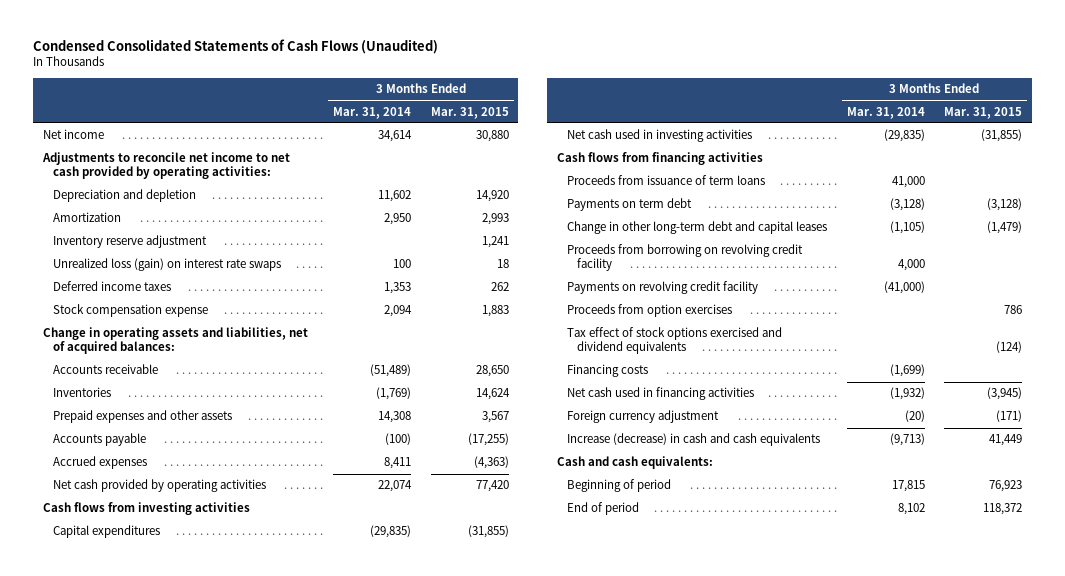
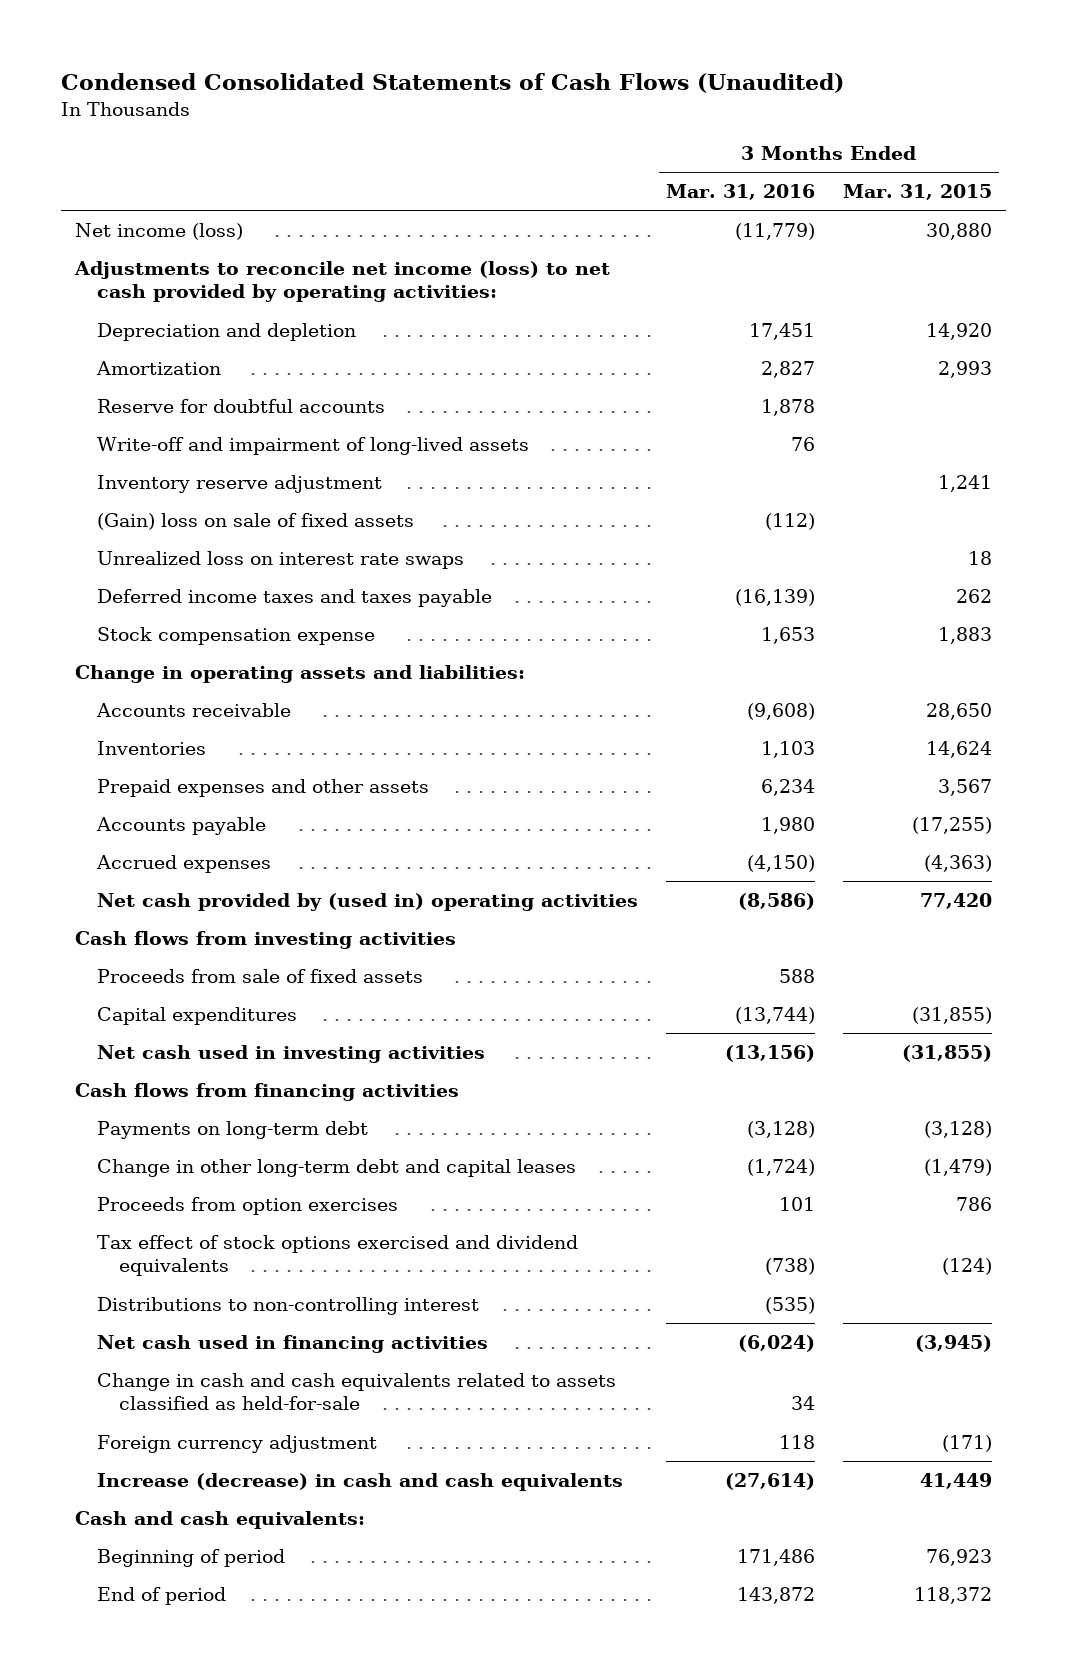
- | 3 Months Ended Mar. 31, 2014 | 3 Months Ended Mar. 31, 2015
+ | 3 Months Ended Mar. 31, 2016 | 3 Months Ended Mar. 31, 2015
- Net income | 34,614 | 30,880
- Adjustments to reconcile net income to net cash provided by operating activities:
+ Net income (loss) | (11,779) | 30,880
+ Adjustments to reconcile net income (loss) to net cash provided by operating activities:
+ Reserve for doubtful accounts | 1,878 |
+ Write-off and impairment of long-lived assets | 76 |
- Unrealized loss (gain) on interest rate swaps | 100 | 18
- Deferred income taxes | 1,353 | 262
+ (Gain) loss on sale of fixed assets | (112) |
+ Unrealized loss on interest rate swaps | | 18
+ Deferred income taxes and taxes payable | (16,139) | 262
- Change in operating assets and liabilities, net of acquired balances:
+ Change in operating assets and liabilities:
- Net cash provided by operating activities | 22,074 | 77,420
+ Net cash provided by (used in) operating activities | (8,586) | 77,420
+ Proceeds from sale of fixed assets | 588 |
- Proceeds from issuance of term loans | 41,000 |
- Payments on term debt | (3,128) | (3,128)
+ Payments on long-term debt | (3,128) | (3,128)
- Proceeds from borrowing on revolving credit facility | 4,000 |
- Payments on revolving credit facility | (41,000) |
- Financing costs | (1,699) |
+ Distributions to non-controlling interest | (535) |
+ Change in cash and cash equivalents related to assets classified as held-for-sale | 34 |

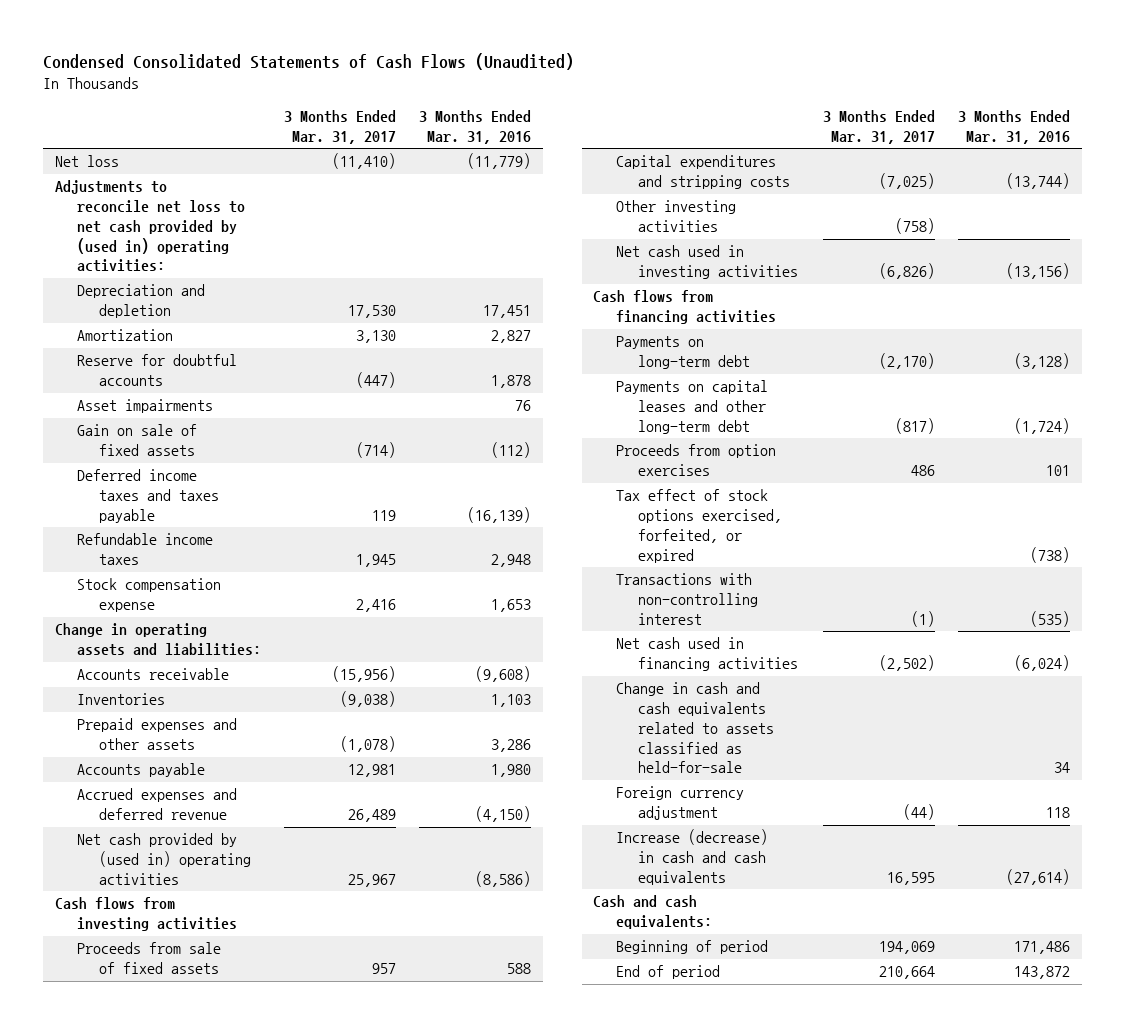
- | 3 Months Ended Mar. 31, 2016 | 3 Months Ended Mar. 31, 2015
+ | 3 Months Ended Mar. 31, 2017 | 3 Months Ended Mar. 31, 2016
- Net income (loss) | (11,779) | 30,880
- Adjustments to reconcile net income (loss) to net cash provided by operating activities:
+ Net loss | (11,410) | (11,779)
+ Adjustments to reconcile net loss to net cash provided by (used in) operating activities:
- Write-off and impairment of long-lived assets | 76 |
- Inventory reserve adjustment | | 1,241
- (Gain) loss on sale of fixed assets | (112) |
- Unrealized loss on interest rate swaps | | 18
+ Asset impairments | | 76
+ Gain on sale of fixed assets | (714) | (112)
+ Refundable income taxes | 1,945 | 2,948
- Prepaid expenses and other assets | 6,234 | 3,567
+ Prepaid expenses and other assets | (1,078) | 3,286
- Accrued expenses | (4,150) | (4,363)
+ Accrued expenses and deferred revenue | 26,489 | (4,150)
- Capital expenditures | (13,744) | (31,855)
+ Capital expenditures and stripping costs | (7,025) | (13,744)
+ Other investing activities | (758) |
- Change in other long-term debt and capital leases | (1,724) | (1,479)
+ Payments on capital leases and other long-term debt | (817) | (1,724)
- Tax effect of stock options exercised and dividend equivalents | (738) | (124)
- Distributions to non-controlling interest | (535) |
+ Tax effect of stock options exercised, forfeited, or expired | | (738)
+ Transactions with non-controlling interest | (1) | (535)

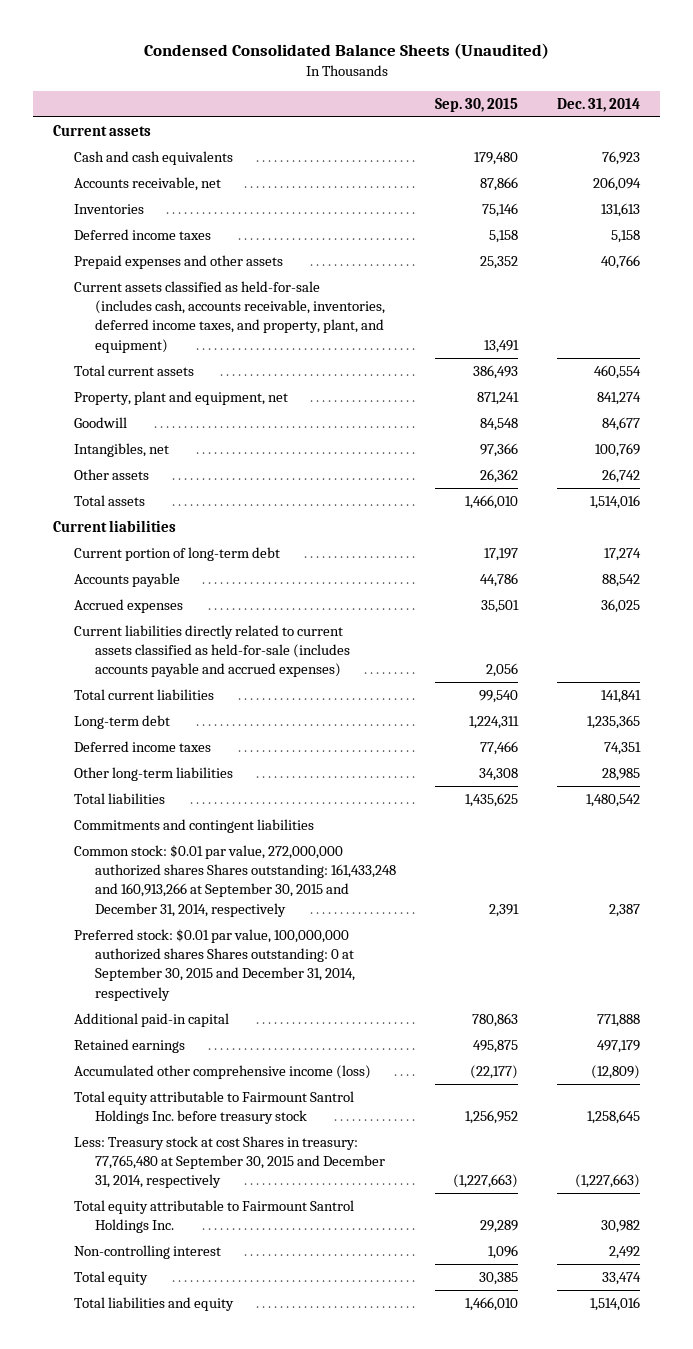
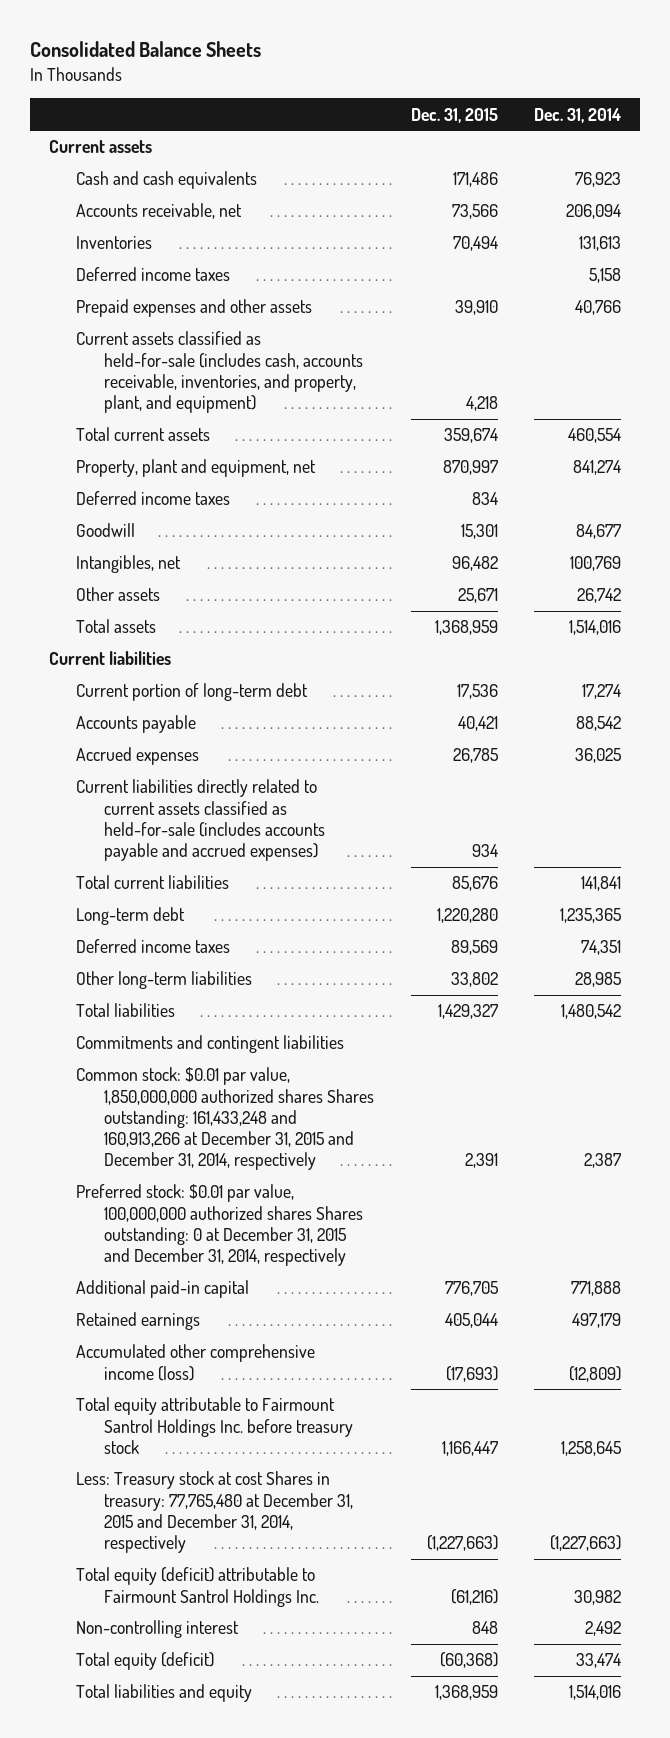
- Condensed Consolidated Balance Sheets (Unaudited)
+ Consolidated Balance Sheets
- | Sep. 30, 2015 | Dec. 31, 2014
+ | Dec. 31, 2015 | Dec. 31, 2014
- Current assets classified as held-for-sale (includes cash, accounts receivable, inventories, deferred income taxes, and property, plant, and equipment) | 13,491 |
+ Current assets classified as held-for-sale (includes cash, accounts receivable, inventories, and property, plant, and equipment) | 4,218 |
+ Deferred income taxes | 834 |
- Common stock: $0.01 par value, 272,000,000 authorized shares Shares outstanding: 161,433,248 and 160,913,266 at September 30, 2015 and December 31, 2014, respectively | 2,391 | 2,387
- Preferred stock: $0.01 par value, 100,000,000 authorized shares Shares outstanding: 0 at September 30, 2015 and December 31, 2014, respectively
+ Common stock: $0.01 par value, 1,850,000,000 authorized shares Shares outstanding: 161,433,248 and 160,913,266 at December 31, 2015 and December 31, 2014, respectively | 2,391 | 2,387
+ Preferred stock: $0.01 par value, 100,000,000 authorized shares Shares outstanding: 0 at December 31, 2015 and December 31, 2014, respectively
- Less: Treasury stock at cost Shares in treasury: 77,765,480 at September 30, 2015 and December 31, 2014, respectively | (1,227,663) | (1,227,663)
- Total equity attributable to Fairmount Santrol Holdings Inc. | 29,289 | 30,982
+ Less: Treasury stock at cost Shares in treasury: 77,765,480 at December 31, 2015 and December 31, 2014, respectively | (1,227,663) | (1,227,663)
+ Total equity (deficit) attributable to Fairmount Santrol Holdings Inc. | (61,216) | 30,982
- Total equity | 30,385 | 33,474
+ Total equity (deficit) | (60,368) | 33,474

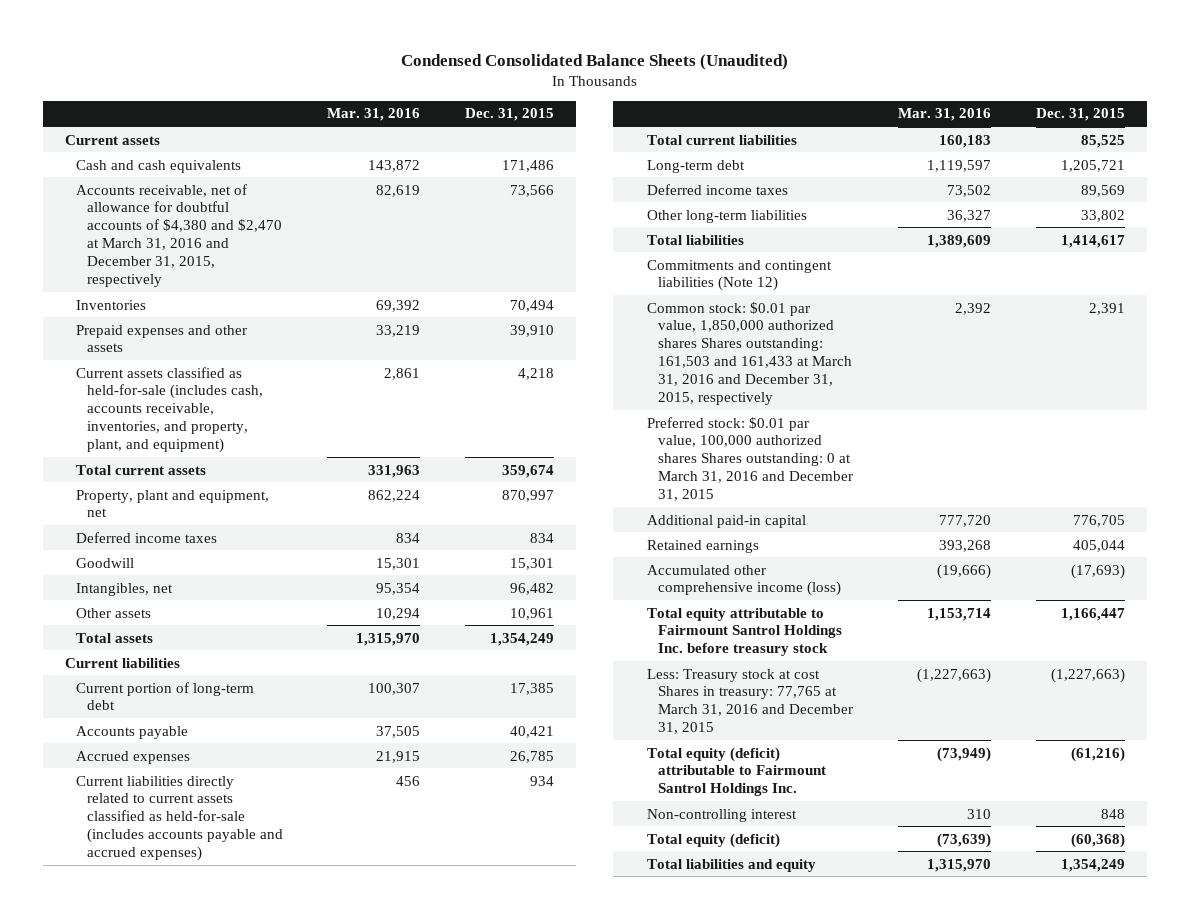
- Consolidated Balance Sheets
+ Condensed Consolidated Balance Sheets (Unaudited)
- | Dec. 31, 2015 | Dec. 31, 2014
+ | Mar. 31, 2016 | Dec. 31, 2015
- Accounts receivable, net | 73,566 | 206,094
+ Accounts receivable, net of allowance for doubtful accounts of $4,380 and $2,470 at March 31, 2016 and December 31, 2015, respectively | 82,619 | 73,566
- Deferred income taxes | | 5,158
- Other assets | 25,671 | 26,742
- Total assets | 1,368,959 | 1,514,016
+ Other assets | 10,294 | 10,961
+ Total assets | 1,315,970 | 1,354,249
- Current portion of long-term debt | 17,536 | 17,274
+ Current portion of long-term debt | 100,307 | 17,385
- Total current liabilities | 85,676 | 141,841
- Long-term debt | 1,220,280 | 1,235,365
+ Total current liabilities | 160,183 | 85,525
+ Long-term debt | 1,119,597 | 1,205,721
- Total liabilities | 1,429,327 | 1,480,542
- Commitments and contingent liabilities
- Common stock: $0.01 par value, 1,850,000,000 authorized shares Shares outstanding: 161,433,248 and 160,913,266 at December 31, 2015 and December 31, 2014, respectively | 2,391 | 2,387
- Preferred stock: $0.01 par value, 100,000,000 authorized shares Shares outstanding: 0 at December 31, 2015 and December 31, 2014, respectively
+ Total liabilities | 1,389,609 | 1,414,617
+ Commitments and contingent liabilities (Note 12)
+ Common stock: $0.01 par value, 1,850,000 authorized shares Shares outstanding: 161,503 and 161,433 at March 31, 2016 and December 31, 2015, respectively | 2,392 | 2,391
+ Preferred stock: $0.01 par value, 100,000 authorized shares Shares outstanding: 0 at March 31, 2016 and December 31, 2015
- Less: Treasury stock at cost Shares in treasury: 77,765,480 at December 31, 2015 and December 31, 2014, respectively | (1,227,663) | (1,227,663)
+ Less: Treasury stock at cost Shares in treasury: 77,765 at March 31, 2016 and December 31, 2015 | (1,227,663) | (1,227,663)
- Total liabilities and equity | 1,368,959 | 1,514,016
+ Total liabilities and equity | 1,315,970 | 1,354,249

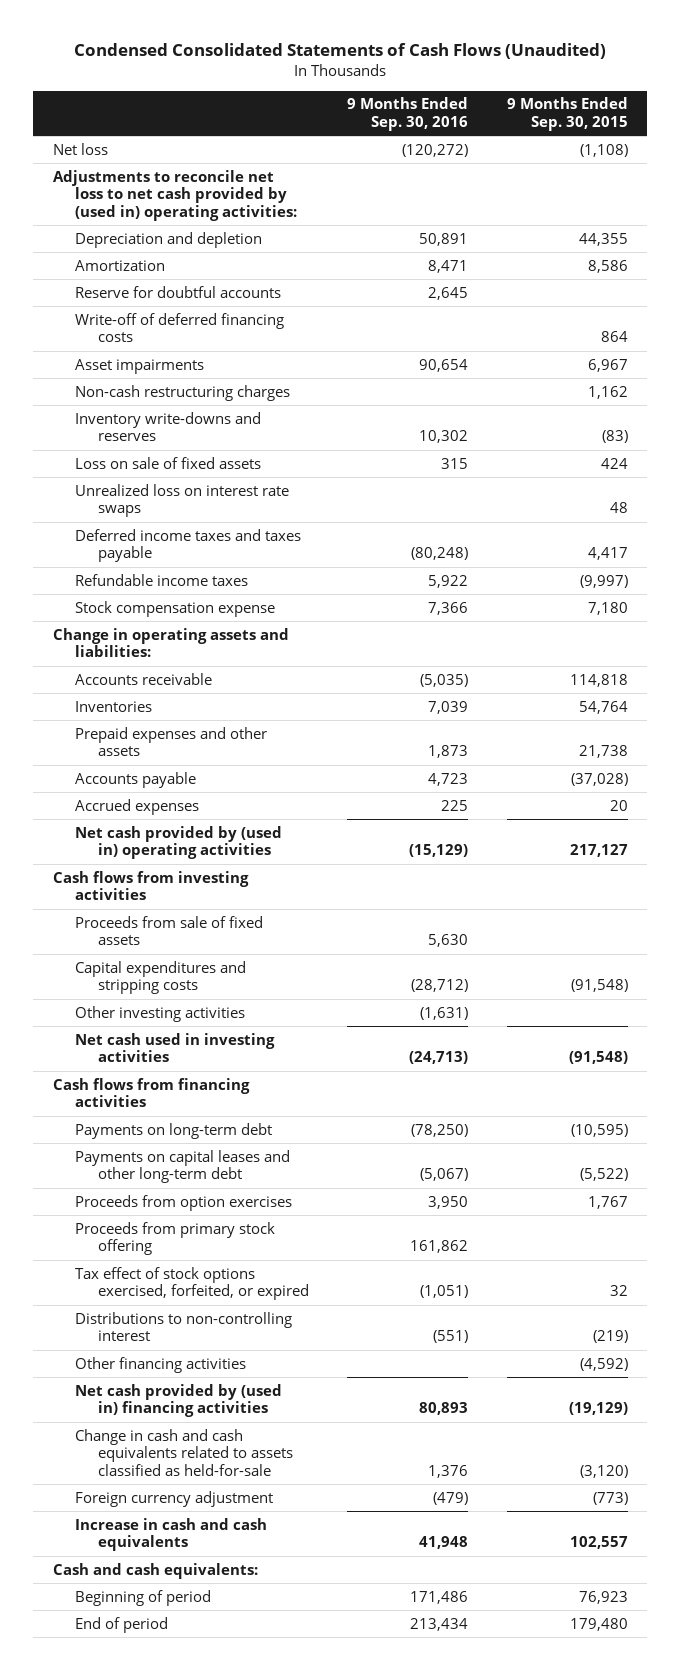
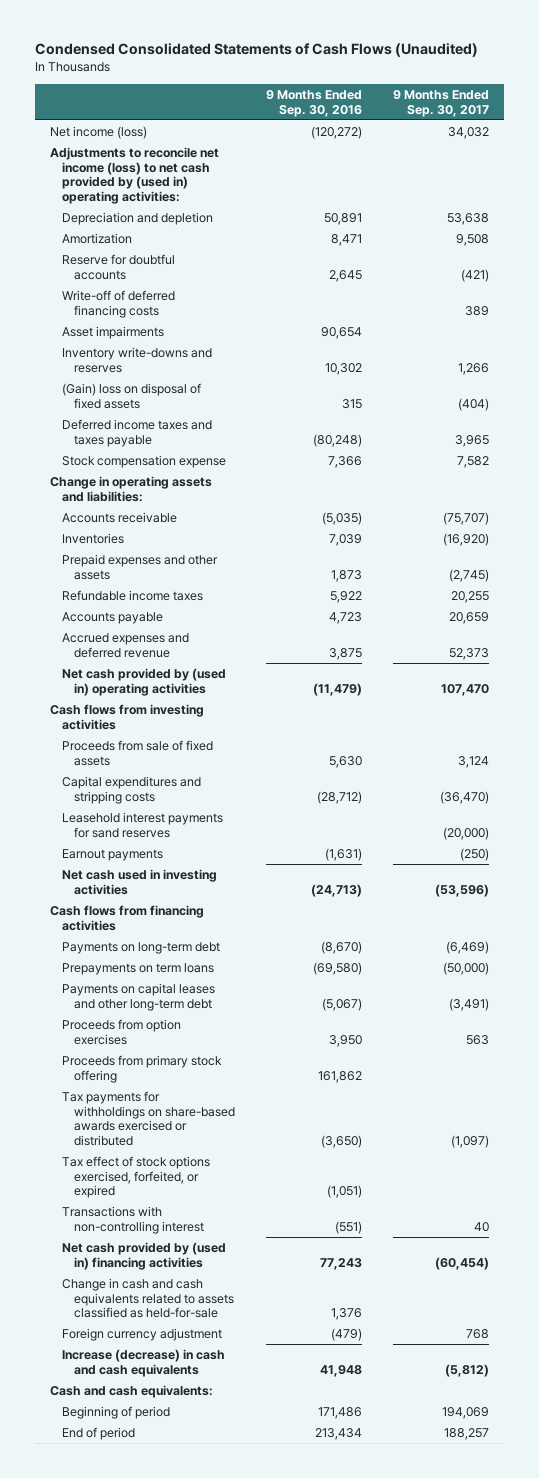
- | 9 Months Ended Sep. 30, 2016 | 9 Months Ended Sep. 30, 2015
+ | 9 Months Ended Sep. 30, 2016 | 9 Months Ended Sep. 30, 2017
- Net loss | (120,272) | (1,108)
- Adjustments to reconcile net loss to net cash provided by (used in) operating activities:
+ Net income (loss) | (120,272) | 34,032
+ Adjustments to reconcile net income (loss) to net cash provided by (used in) operating activities:
- Non-cash restructuring charges | | 1,162
- Loss on sale of fixed assets | 315 | 424
- Unrealized loss on interest rate swaps | | 48
+ (Gain) loss on disposal of fixed assets | 315 | (404)
moved down: Refundable income taxes | 5,922 | 20,255
- Accrued expenses | 225 | 20
- Net cash provided by (used in) operating activities | (15,129) | 217,127
+ Accrued expenses and deferred revenue | 3,875 | 52,373
+ Net cash provided by (used in) operating activities | (11,479) | 107,470
- Other investing activities | (1,631) |
+ Leasehold interest payments for sand reserves | | (20,000)
+ Earnout payments | (1,631) | (250)
- Payments on long-term debt | (78,250) | (10,595)
+ Payments on long-term debt | (8,670) | (6,469)
+ Prepayments on term loans | (69,580) | (50,000)
+ Tax payments for withholdings on share-based awards exercised or distributed | (3,650) | (1,097)
- Distributions to non-controlling interest | (551) | (219)
- Other financing activities | | (4,592)
- Net cash provided by (used in) financing activities | 80,893 | (19,129)
+ Transactions with non-controlling interest | (551) | 40
+ Net cash provided by (used in) financing activities | 77,243 | (60,454)
- Increase in cash and cash equivalents | 41,948 | 102,557
+ Increase (decrease) in cash and cash equivalents | 41,948 | (5,812)

